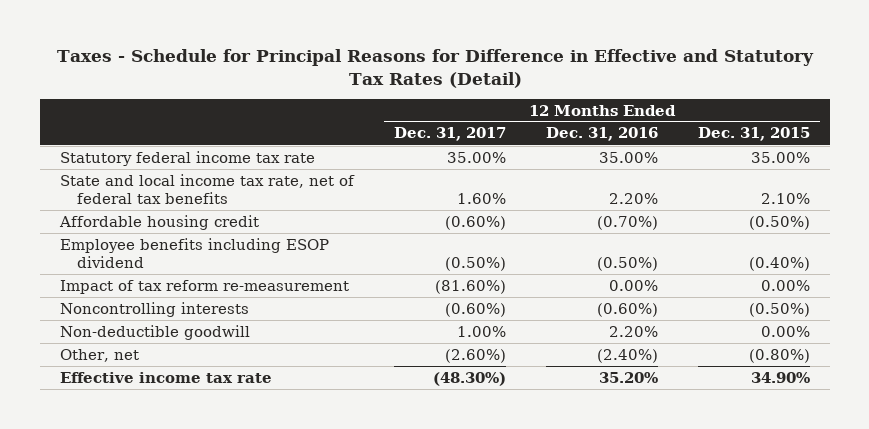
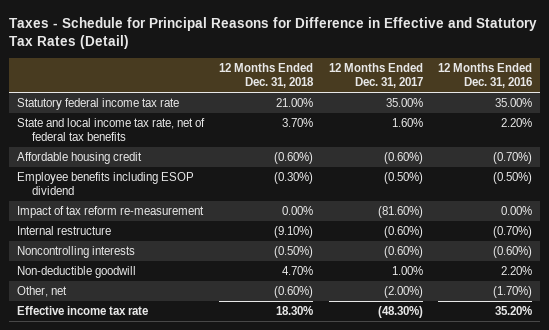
- | 12 Months Ended Dec. 31, 2017 | 12 Months Ended Dec. 31, 2016 | 12 Months Ended Dec. 31, 2015
+ | 12 Months Ended Dec. 31, 2018 | 12 Months Ended Dec. 31, 2017 | 12 Months Ended Dec. 31, 2016
+ Internal restructure | (9.10%) | (0.60%) | (0.70%)
- Other, net | (2.60%) | (2.40%) | (0.80%)
+ Other, net | (0.60%) | (2.00%) | (1.70%)

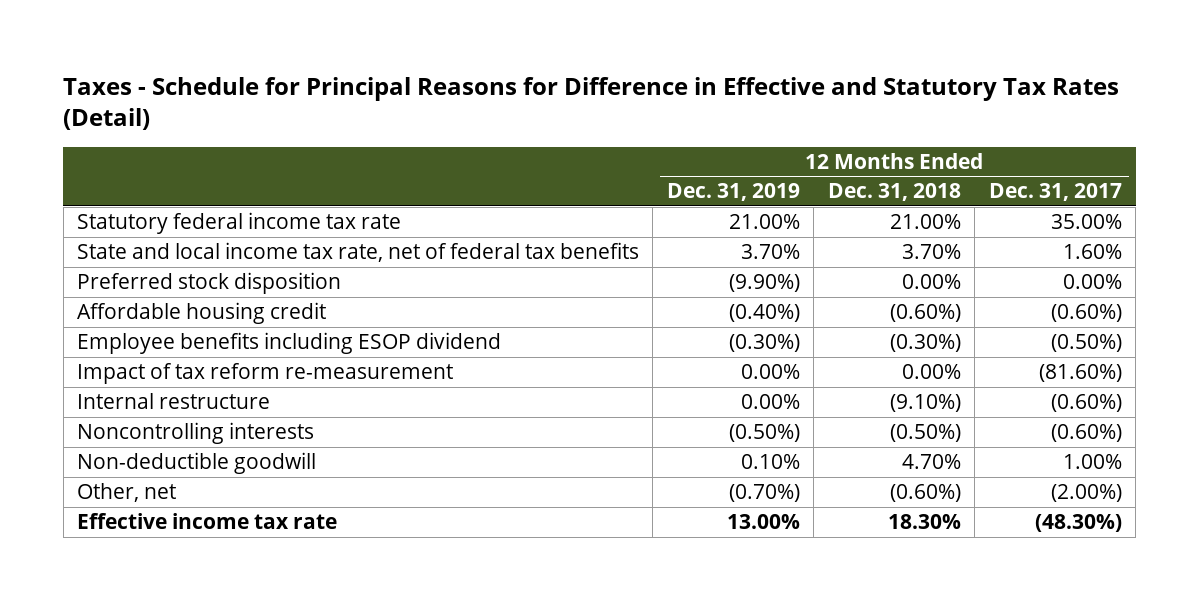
- | 12 Months Ended Dec. 31, 2018 | 12 Months Ended Dec. 31, 2017 | 12 Months Ended Dec. 31, 2016
+ | 12 Months Ended Dec. 31, 2019 | 12 Months Ended Dec. 31, 2018 | 12 Months Ended Dec. 31, 2017
+ Preferred stock disposition | (9.90%) | 0.00% | 0.00%

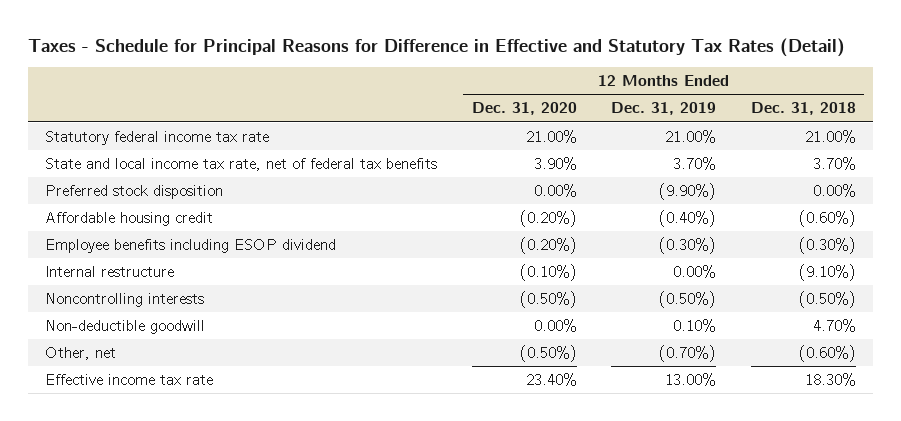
- | 12 Months Ended Dec. 31, 2019 | 12 Months Ended Dec. 31, 2018 | 12 Months Ended Dec. 31, 2017
+ | 12 Months Ended Dec. 31, 2020 | 12 Months Ended Dec. 31, 2019 | 12 Months Ended Dec. 31, 2018
- Impact of tax reform re-measurement | 0.00% | 0.00% | (81.60%)

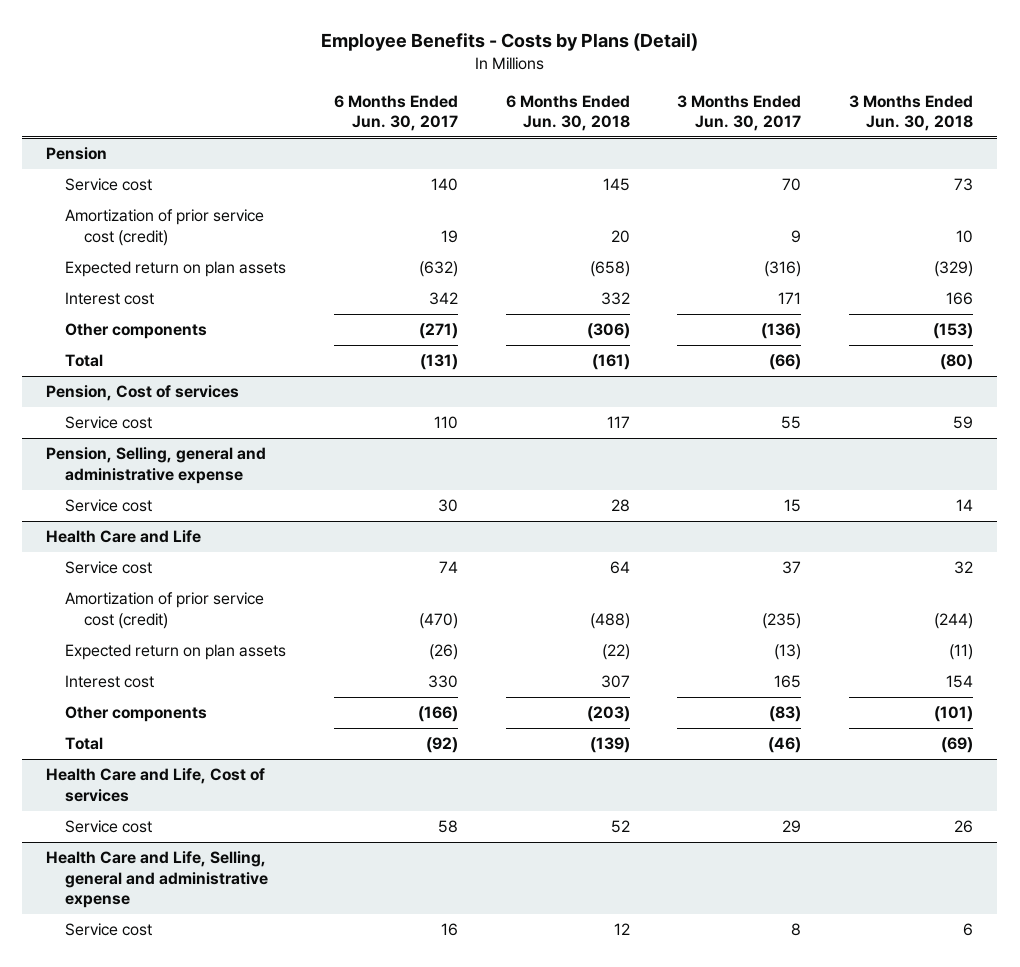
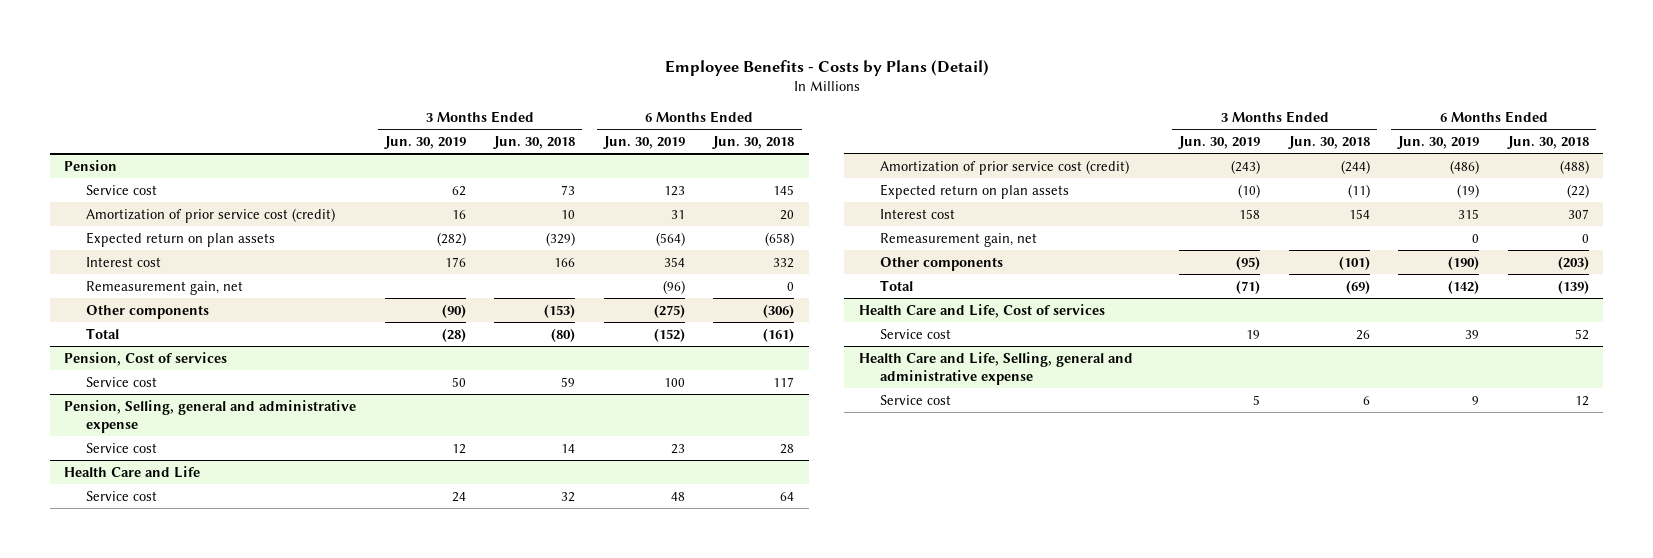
- | 6 Months Ended Jun. 30, 2017 | 6 Months Ended Jun. 30, 2018 | 3 Months Ended Jun. 30, 2017 | 3 Months Ended Jun. 30, 2018
+ | 3 Months Ended Jun. 30, 2019 | 3 Months Ended Jun. 30, 2018 | 6 Months Ended Jun. 30, 2019 | 6 Months Ended Jun. 30, 2018
@ Pension
+ Remeasurement gain, net | | | (96) | 0
@ Health Care and Life
+ Remeasurement gain, net | | | 0 | 0

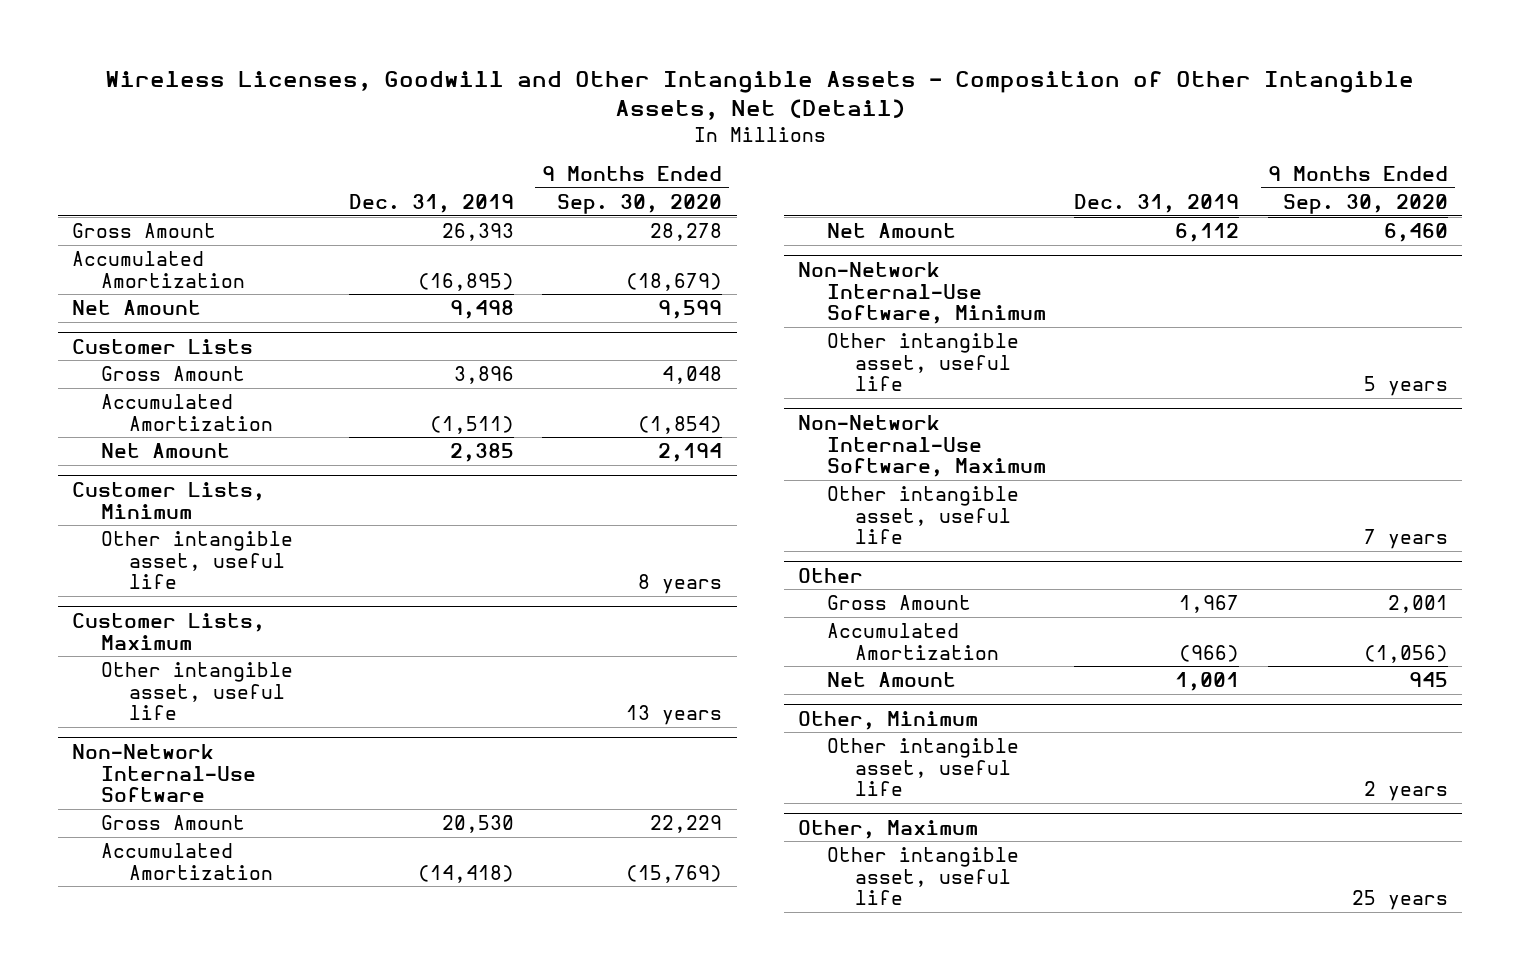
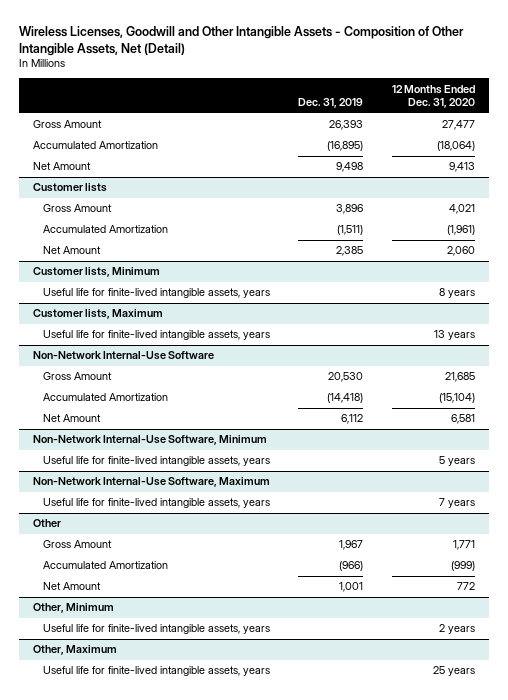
- | Dec. 31, 2019 | 9 Months Ended Sep. 30, 2020
+ | Dec. 31, 2019 | 12 Months Ended Dec. 31, 2020
- Customer Lists
+ Customer lists
- Customer Lists, Minimum
- Other intangible asset, useful life | | 8 years
- Customer Lists, Maximum
- Other intangible asset, useful life | | 13 years
+ Customer lists, Minimum
+ Useful life for finite-lived intangible assets, years | | 8 years
+ Customer lists, Maximum
+ Useful life for finite-lived intangible assets, years | | 13 years
@ Non-Network Internal-Use Software, Minimum
- Other intangible asset, useful life | | 5 years
+ Useful life for finite-lived intangible assets, years | | 5 years
@ Non-Network Internal-Use Software, Maximum
- Other intangible asset, useful life | | 7 years
+ Useful life for finite-lived intangible assets, years | | 7 years
@ Other, Minimum
- Other intangible asset, useful life | | 2 years
+ Useful life for finite-lived intangible assets, years | | 2 years
@ Other, Maximum
- Other intangible asset, useful life | | 25 years
+ Useful life for finite-lived intangible assets, years | | 25 years

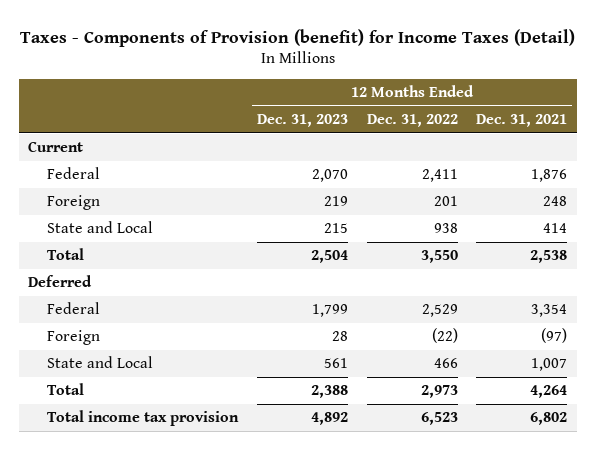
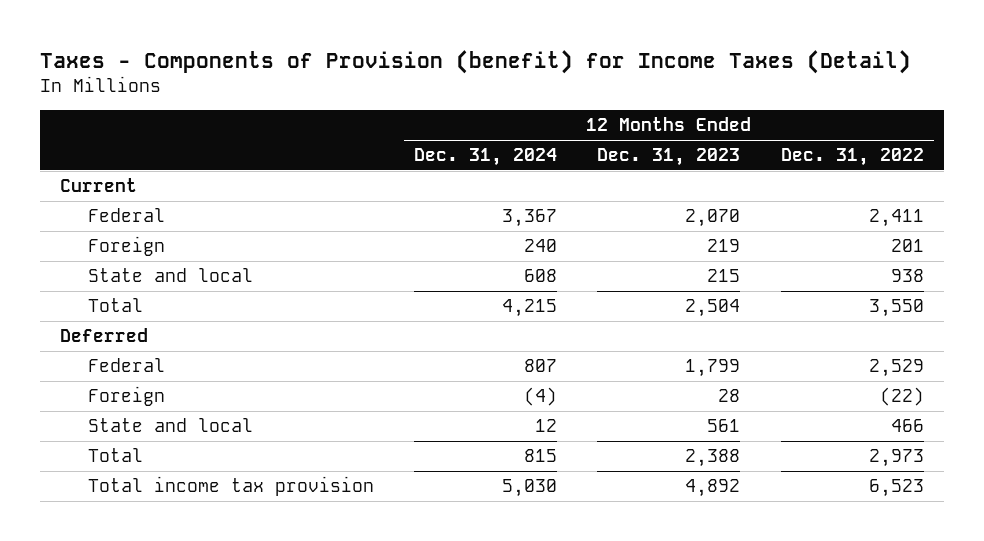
- | 12 Months Ended Dec. 31, 2023 | 12 Months Ended Dec. 31, 2022 | 12 Months Ended Dec. 31, 2021
+ | 12 Months Ended Dec. 31, 2024 | 12 Months Ended Dec. 31, 2023 | 12 Months Ended Dec. 31, 2022
- State and Local | 215 | 938 | 414
+ State and local | 608 | 215 | 938
- State and Local | 561 | 466 | 1,007
+ State and local | 12 | 561 | 466

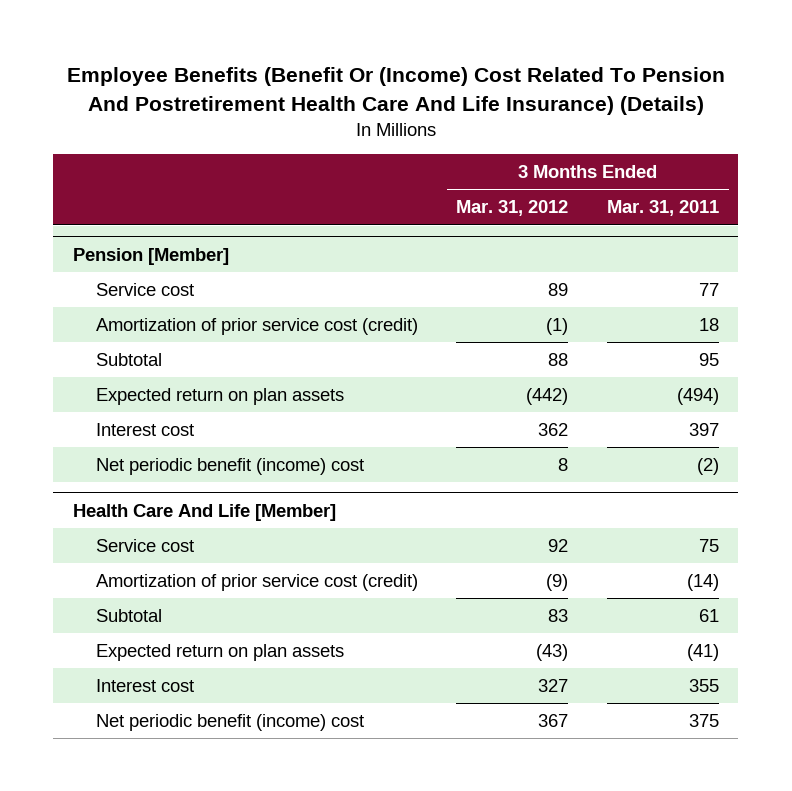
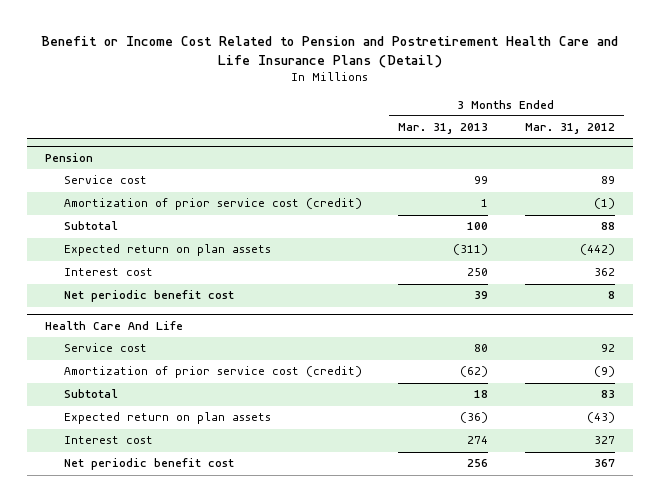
- Employee Benefits (Benefit Or (Income) Cost Related To Pension And Postretirement Health Care And Life Insurance) (Details)
+ Benefit or Income Cost Related to Pension and Postretirement Health Care and Life Insurance Plans (Detail)
- | 3 Months Ended Mar. 31, 2012 | 3 Months Ended Mar. 31, 2011
+ | 3 Months Ended Mar. 31, 2013 | 3 Months Ended Mar. 31, 2012
- Pension [Member]
+ Pension
- Net periodic benefit (income) cost | 8 | (2)
- Health Care And Life [Member]
+ Net periodic benefit cost | 39 | 8
+ Health Care And Life
- Net periodic benefit (income) cost | 367 | 375
+ Net periodic benefit cost | 256 | 367

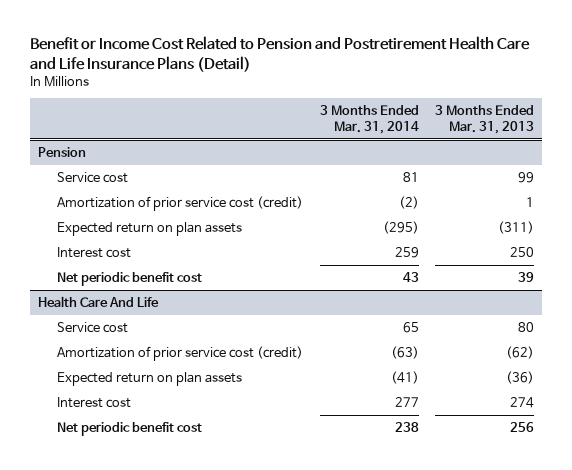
- | 3 Months Ended Mar. 31, 2013 | 3 Months Ended Mar. 31, 2012
+ | 3 Months Ended Mar. 31, 2014 | 3 Months Ended Mar. 31, 2013
@ Pension
- Subtotal | 100 | 88
@ Health Care And Life
- Subtotal | 18 | 83

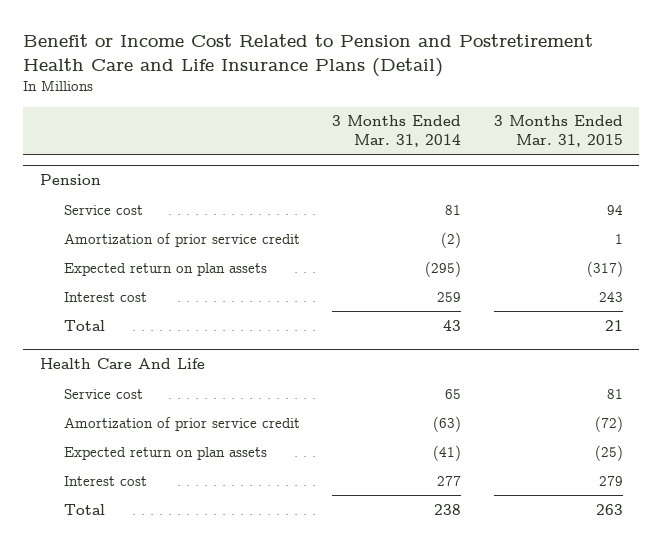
- | 3 Months Ended Mar. 31, 2014 | 3 Months Ended Mar. 31, 2013
+ | 3 Months Ended Mar. 31, 2014 | 3 Months Ended Mar. 31, 2015
@ Pension
- Amortization of prior service cost (credit) | (2) | 1
+ Amortization of prior service credit | (2) | 1
- Net periodic benefit cost | 43 | 39
+ Total | 43 | 21
@ Health Care And Life
- Amortization of prior service cost (credit) | (63) | (62)
+ Amortization of prior service credit | (63) | (72)
- Net periodic benefit cost | 238 | 256
+ Total | 238 | 263

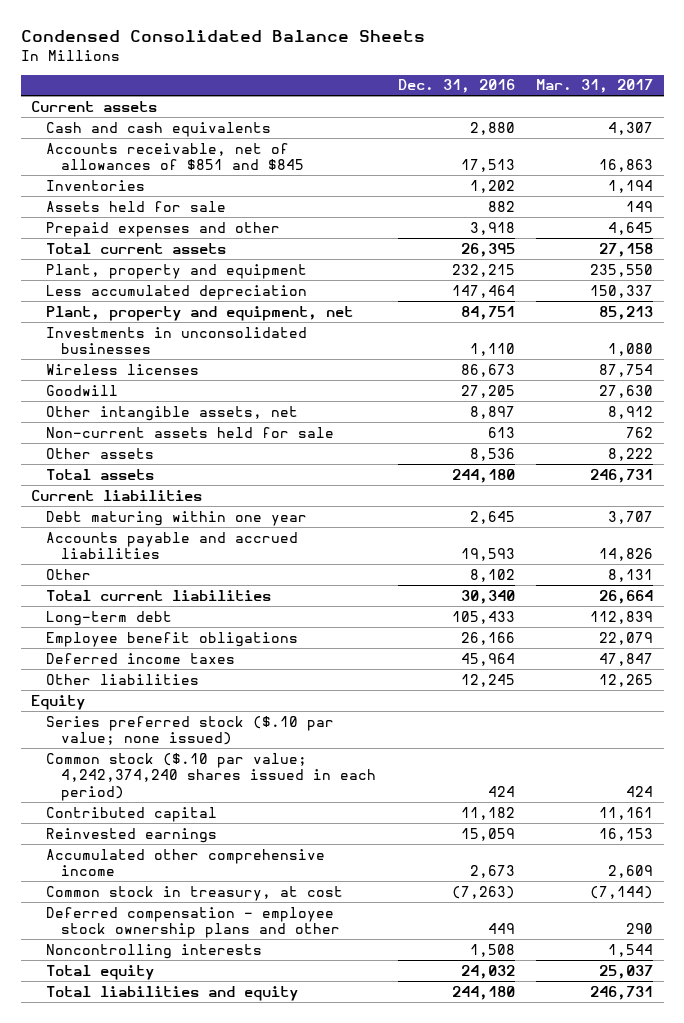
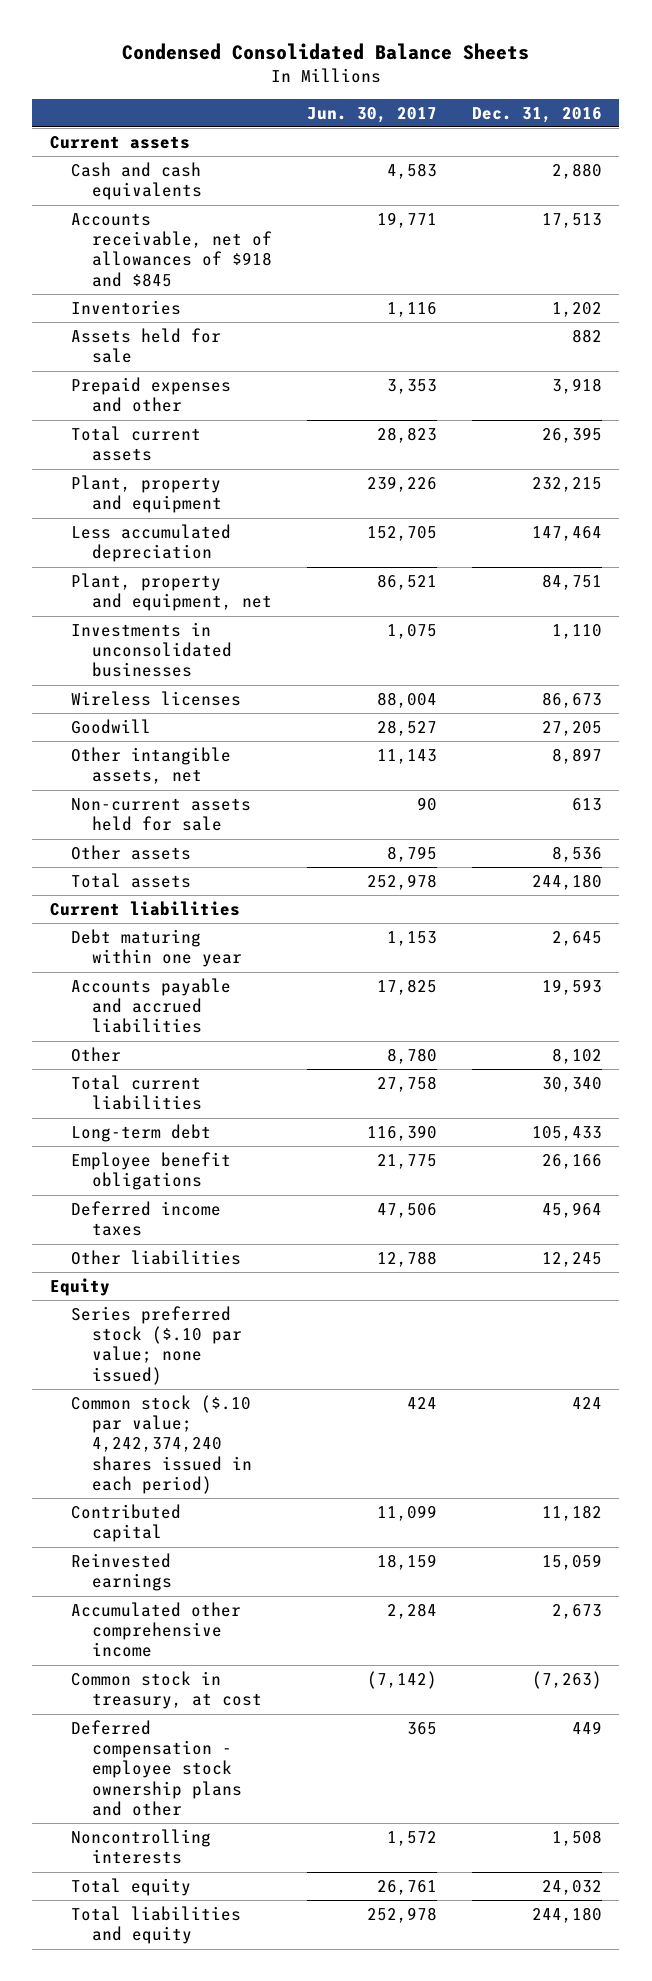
- | Dec. 31, 2016 | Mar. 31, 2017
+ | Jun. 30, 2017 | Dec. 31, 2016
- Accounts receivable, net of allowances of $851 and $845 | 17,513 | 16,863
+ Accounts receivable, net of allowances of $918 and $845 | 19,771 | 17,513

